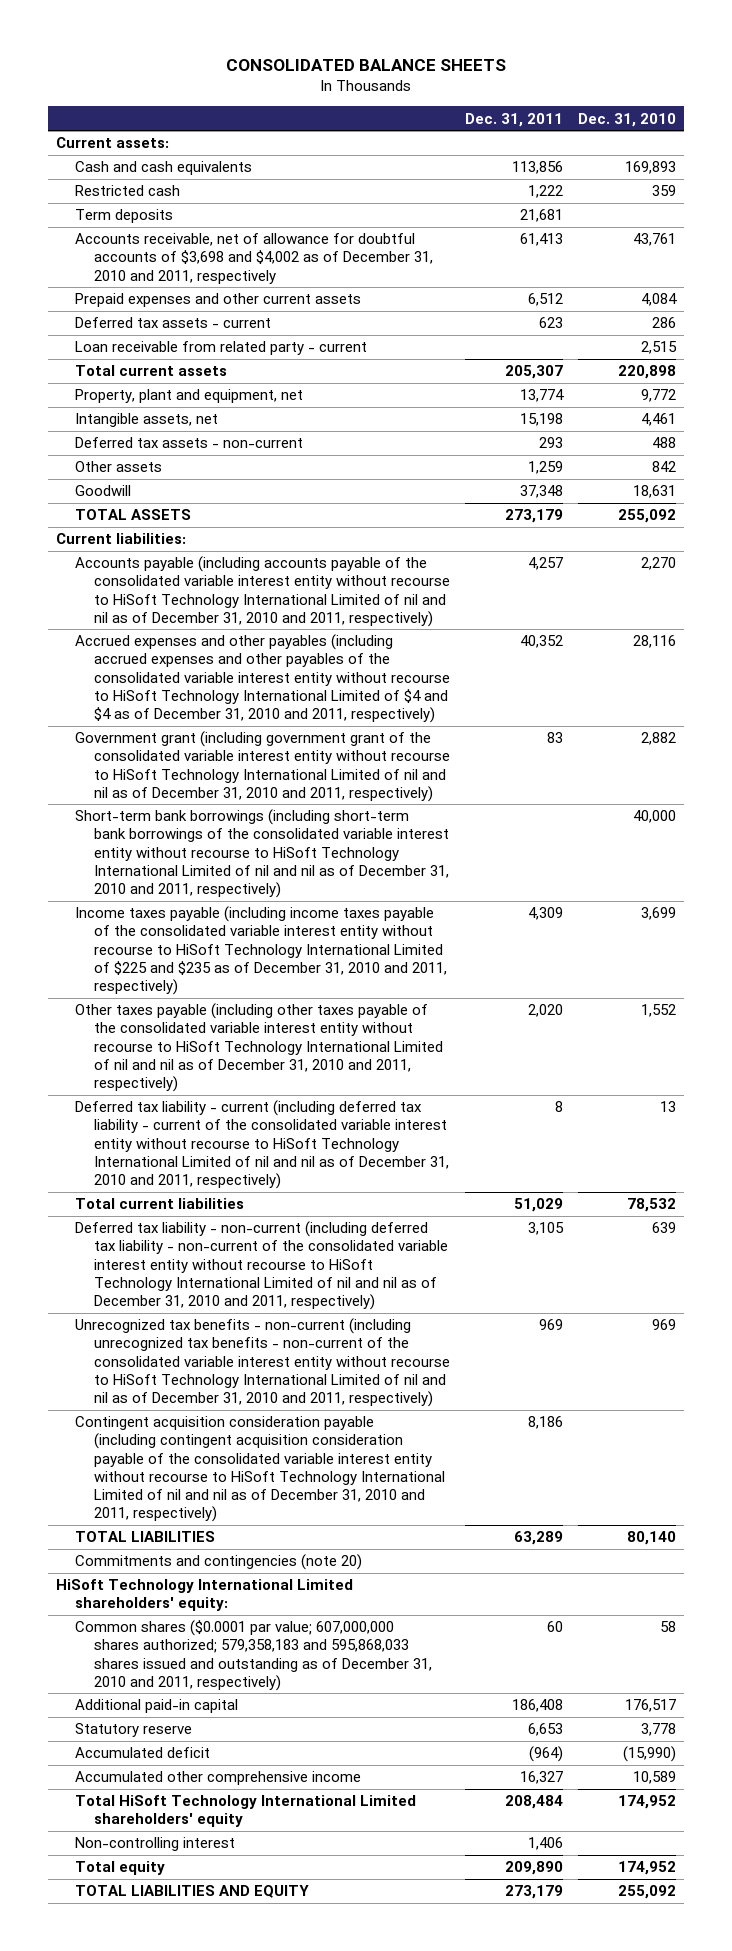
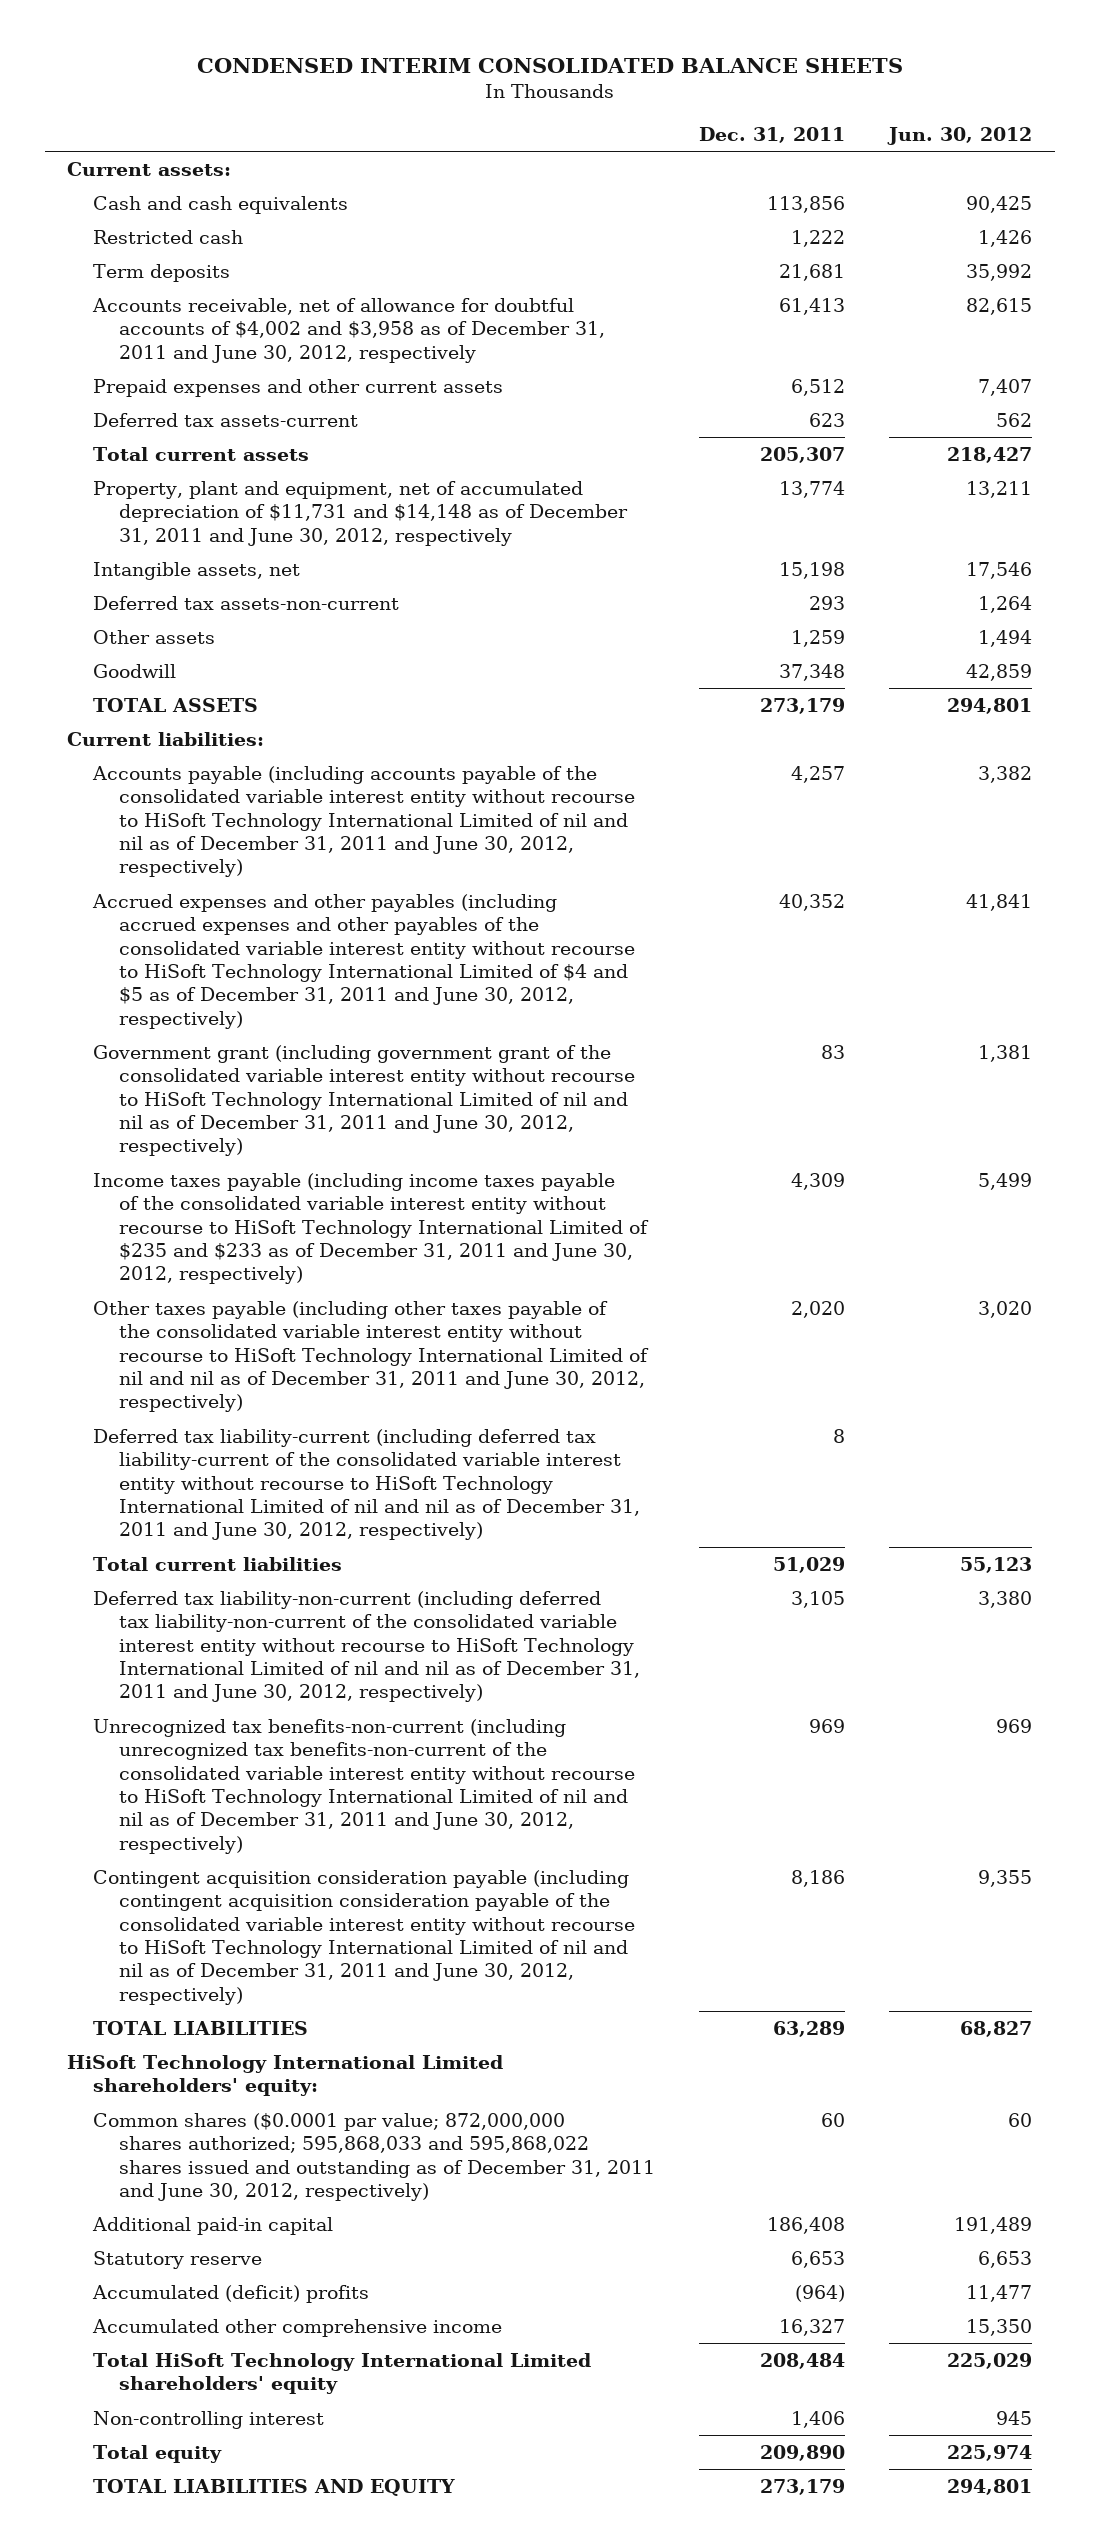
- CONSOLIDATED BALANCE SHEETS
+ CONDENSED INTERIM CONSOLIDATED BALANCE SHEETS
- | Dec. 31, 2011 | Dec. 31, 2010
+ | Dec. 31, 2011 | Jun. 30, 2012
- Accounts receivable, net of allowance for doubtful accounts of $3,698 and $4,002 as of December 31, 2010 and 2011, respectively | 61,413 | 43,761
+ Accounts receivable, net of allowance for doubtful accounts of $4,002 and $3,958 as of December 31, 2011 and June 30, 2012, respectively | 61,413 | 82,615
- Deferred tax assets - current | 623 | 286
- Loan receivable from related party - current | | 2,515
+ Deferred tax assets-current | 623 | 562
- Property, plant and equipment, net | 13,774 | 9,772
+ Property, plant and equipment, net of accumulated depreciation of $11,731 and $14,148 as of December 31, 2011 and June 30, 2012, respectively | 13,774 | 13,211
- Deferred tax assets - non-current | 293 | 488
+ Deferred tax assets-non-current | 293 | 1,264
- Accounts payable (including accounts payable of the consolidated variable interest entity without recourse to HiSoft Technology International Limited of nil and nil as of December 31, 2010 and 2011, respectively) | 4,257 | 2,270
- Accrued expenses and other payables (including accrued expenses and other payables of the consolidated variable interest entity without recourse to HiSoft Technology International Limited of $4 and $4 as of December 31, 2010 and 2011, respectively) | 40,352 | 28,116
- Government grant (including government grant of the consolidated variable interest entity without recourse to HiSoft Technology International Limited of nil and nil as of December 31, 2010 and 2011, respectively) | 83 | 2,882
- Short-term bank borrowings (including short-term bank borrowings of the consolidated variable interest entity without recourse to HiSoft Technology International Limited of nil and nil as of December 31, 2010 and 2011, respectively) | | 40,000
- Income taxes payable (including income taxes payable of the consolidated variable interest entity without recourse to HiSoft Technology International Limited of $225 and $235 as of December 31, 2010 and 2011, respectively) | 4,309 | 3,699
- Other taxes payable (including other taxes payable of the consolidated variable interest entity without recourse to HiSoft Technology International Limited of nil and nil as of December 31, 2010 and 2011, respectively) | 2,020 | 1,552
- Deferred tax liability - current (including deferred tax liability - current of the consolidated variable interest entity without recourse to HiSoft Technology International Limited of nil and nil as of December 31, 2010 and 2011, respectively) | 8 | 13
+ Accounts payable (including accounts payable of the consolidated variable interest entity without recourse to HiSoft Technology International Limited of nil and nil as of December 31, 2011 and June 30, 2012, respectively) | 4,257 | 3,382
+ Accrued expenses and other payables (including accrued expenses and other payables of the consolidated variable interest entity without recourse to HiSoft Technology International Limited of $4 and $5 as of December 31, 2011 and June 30, 2012, respectively) | 40,352 | 41,841
+ Government grant (including government grant of the consolidated variable interest entity without recourse to HiSoft Technology International Limited of nil and nil as of December 31, 2011 and June 30, 2012, respectively) | 83 | 1,381
+ Income taxes payable (including income taxes payable of the consolidated variable interest entity without recourse to HiSoft Technology International Limited of $235 and $233 as of December 31, 2011 and June 30, 2012, respectively) | 4,309 | 5,499
+ Other taxes payable (including other taxes payable of the consolidated variable interest entity without recourse to HiSoft Technology International Limited of nil and nil as of December 31, 2011 and June 30, 2012, respectively) | 2,020 | 3,020
+ Deferred tax liability-current (including deferred tax liability-current of the consolidated variable interest entity without recourse to HiSoft Technology International Limited of nil and nil as of December 31, 2011 and June 30, 2012, respectively) | 8 |
- Deferred tax liability - non-current (including deferred tax liability - non-current of the consolidated variable interest entity without recourse to HiSoft Technology International Limited of nil and nil as of December 31, 2010 and 2011, respectively) | 3,105 | 639
- Unrecognized tax benefits - non-current (including unrecognized tax benefits - non-current of the consolidated variable interest entity without recourse to HiSoft Technology International Limited of nil and nil as of December 31, 2010 and 2011, respectively) | 969 | 969
- Contingent acquisition consideration payable (including contingent acquisition consideration payable of the consolidated variable interest entity without recourse to HiSoft Technology International Limited of nil and nil as of December 31, 2010 and 2011, respectively) | 8,186 |
+ Deferred tax liability-non-current (including deferred tax liability-non-current of the consolidated variable interest entity without recourse to HiSoft Technology International Limited of nil and nil as of December 31, 2011 and June 30, 2012, respectively) | 3,105 | 3,380
+ Unrecognized tax benefits-non-current (including unrecognized tax benefits-non-current of the consolidated variable interest entity without recourse to HiSoft Technology International Limited of nil and nil as of December 31, 2011 and June 30, 2012, respectively) | 969 | 969
+ Contingent acquisition consideration payable (including contingent acquisition consideration payable of the consolidated variable interest entity without recourse to HiSoft Technology International Limited of nil and nil as of December 31, 2011 and June 30, 2012, respectively) | 8,186 | 9,355
- Commitments and contingencies (note 20)
- Common shares ($0.0001 par value; 607,000,000 shares authorized; 579,358,183 and 595,868,033 shares issued and outstanding as of December 31, 2010 and 2011, respectively) | 60 | 58
+ Common shares ($0.0001 par value; 872,000,000 shares authorized; 595,868,033 and 595,868,022 shares issued and outstanding as of December 31, 2011 and June 30, 2012, respectively) | 60 | 60
- Accumulated deficit | (964) | (15,990)
+ Accumulated (deficit) profits | (964) | 11,477

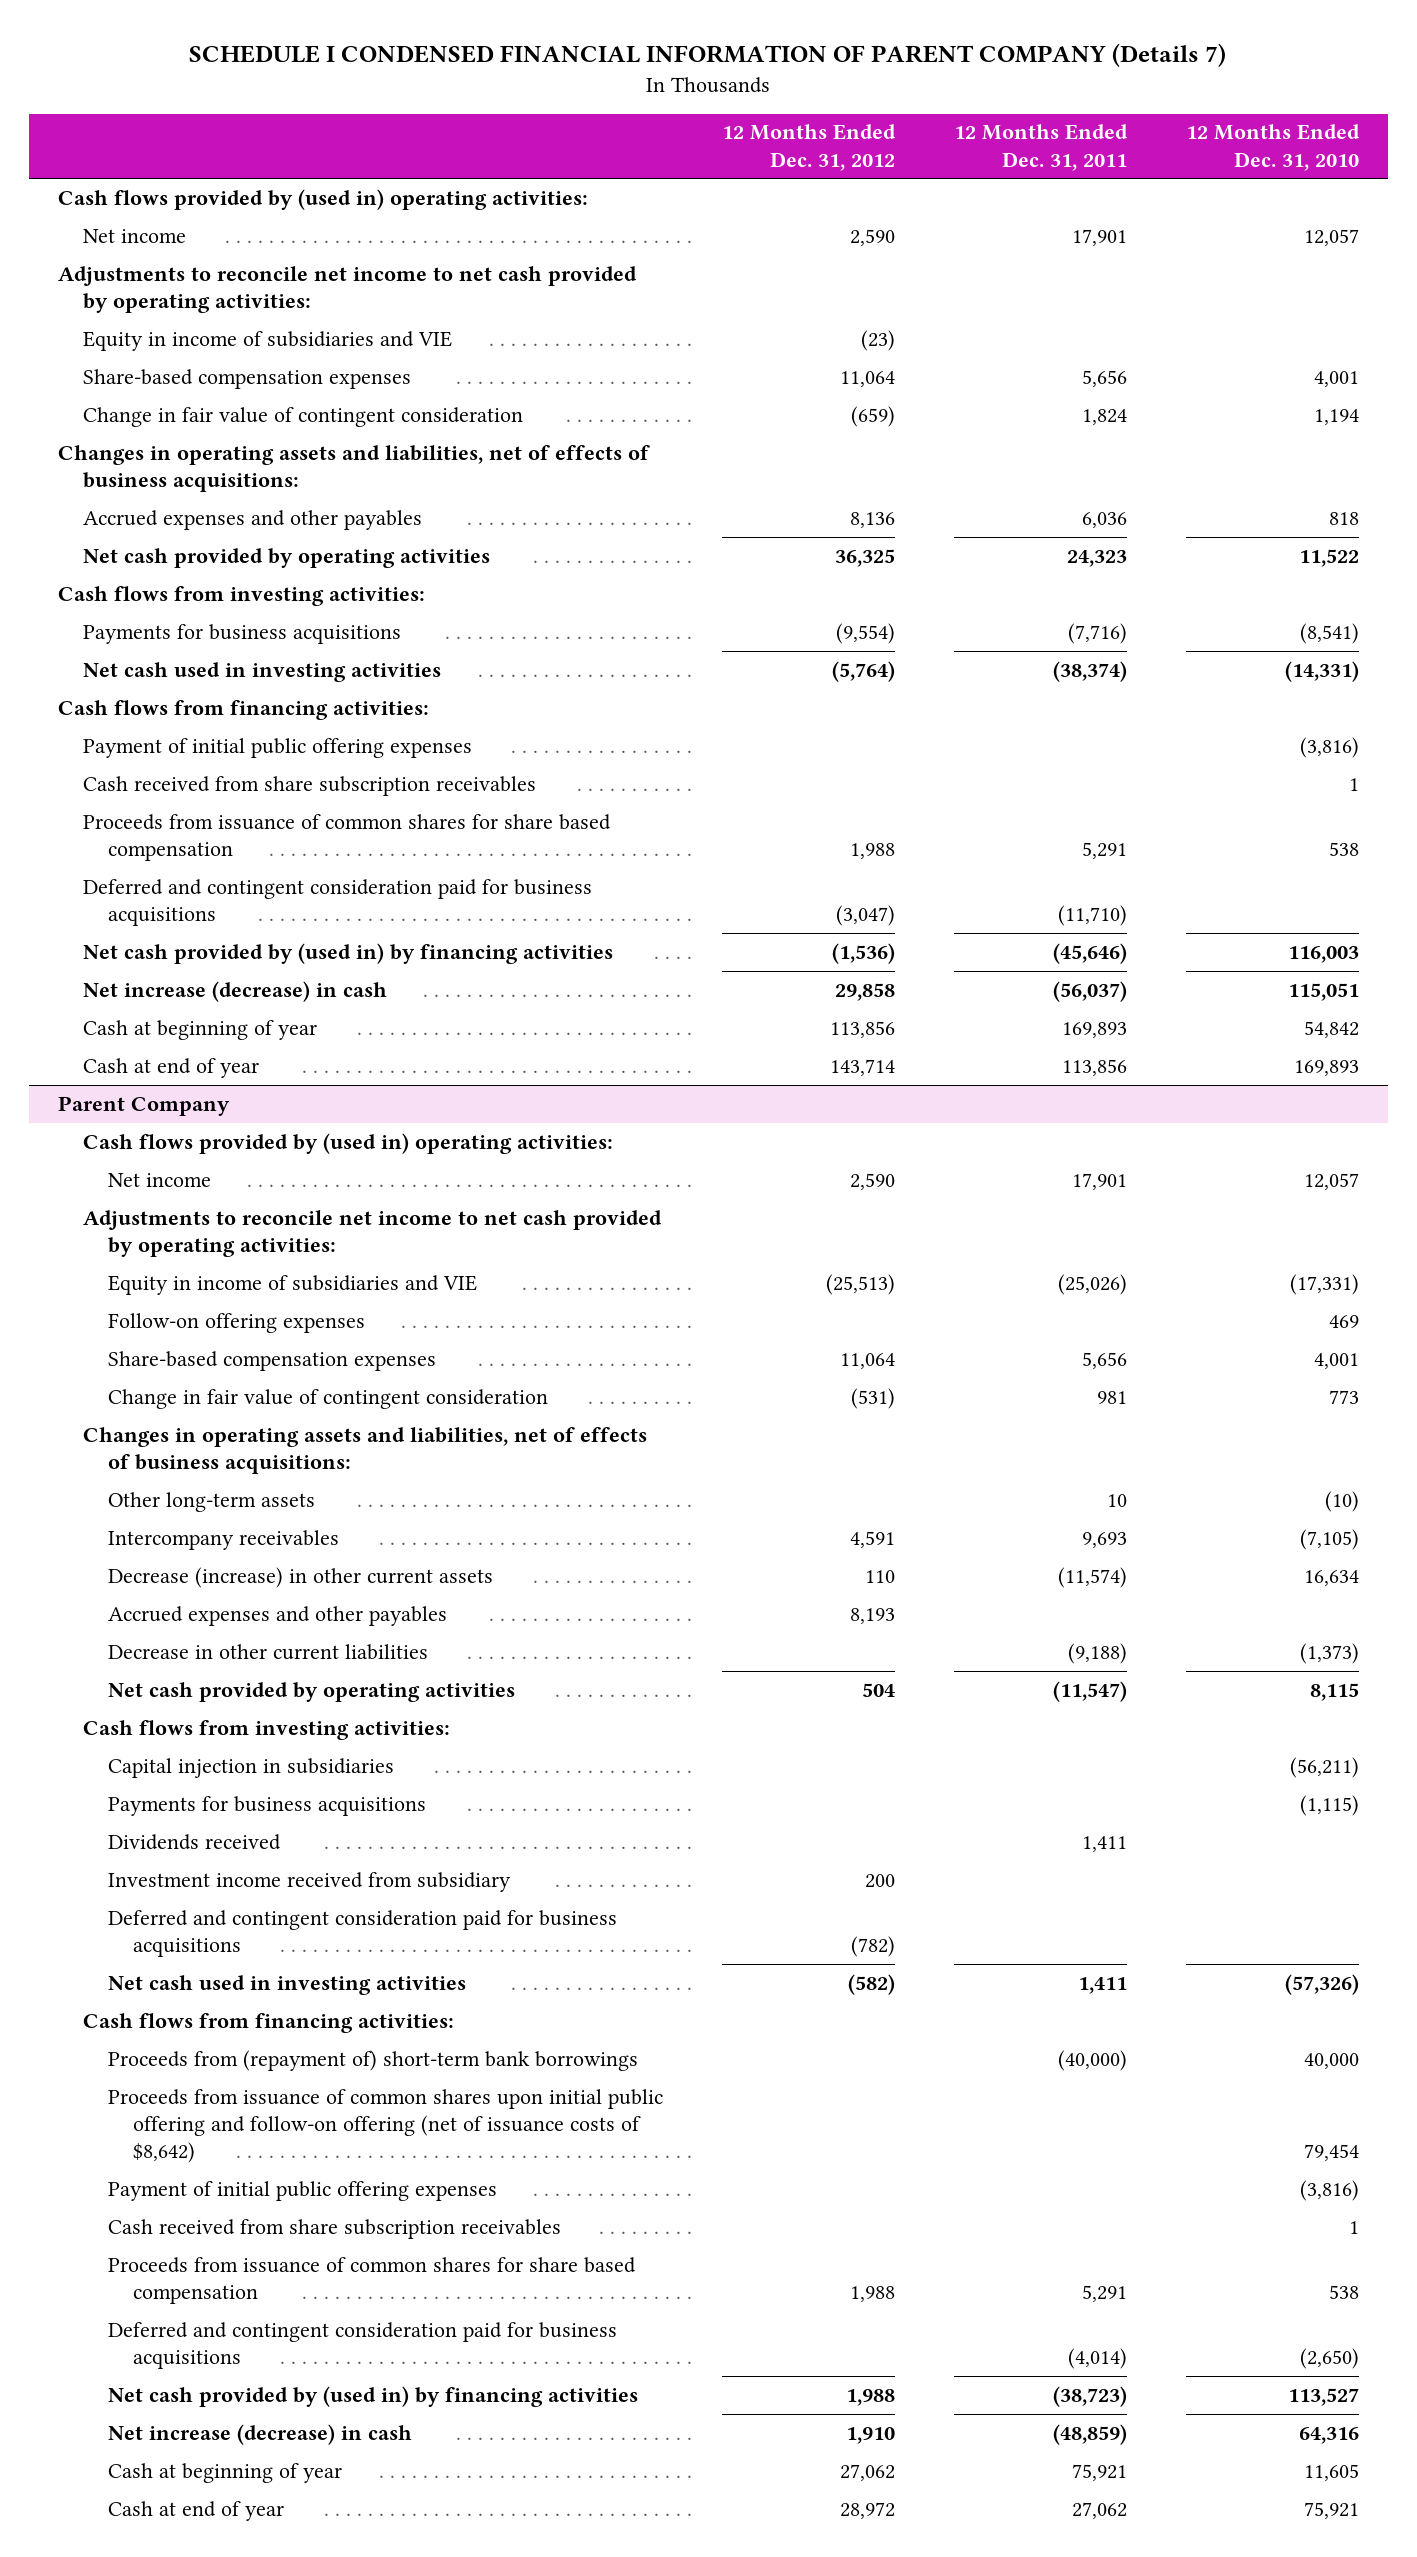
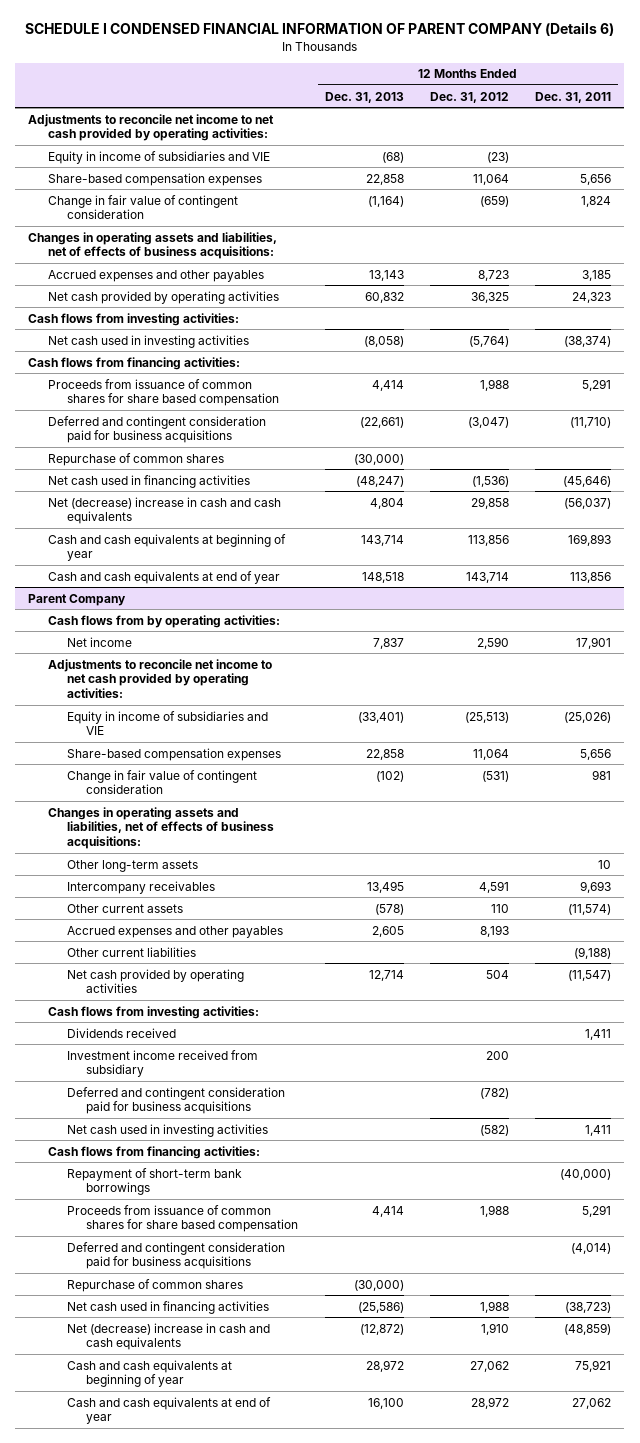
- SCHEDULE I CONDENSED FINANCIAL INFORMATION OF PARENT COMPANY (Details 7)
+ SCHEDULE I CONDENSED FINANCIAL INFORMATION OF PARENT COMPANY (Details 6)
- | 12 Months Ended Dec. 31, 2012 | 12 Months Ended Dec. 31, 2011 | 12 Months Ended Dec. 31, 2010
+ | 12 Months Ended Dec. 31, 2013 | 12 Months Ended Dec. 31, 2012 | 12 Months Ended Dec. 31, 2011
- Cash flows provided by (used in) operating activities:
- Net income | 2,590 | 17,901 | 12,057
- Accrued expenses and other payables | 8,136 | 6,036 | 818
+ Accrued expenses and other payables | 13,143 | 8,723 | 3,185
- Payments for business acquisitions | (9,554) | (7,716) | (8,541)
- Payment of initial public offering expenses | | | (3,816)
- Cash received from share subscription receivables | | | 1
- Net cash provided by (used in) by financing activities | (1,536) | (45,646) | 116,003
- Net increase (decrease) in cash | 29,858 | (56,037) | 115,051
- Cash at beginning of year | 113,856 | 169,893 | 54,842
- Cash at end of year | 143,714 | 113,856 | 169,893
+ Repurchase of common shares | (30,000) | |
+ Net cash used in financing activities | (48,247) | (1,536) | (45,646)
+ Net (decrease) increase in cash and cash equivalents | 4,804 | 29,858 | (56,037)
+ Cash and cash equivalents at beginning of year | 143,714 | 113,856 | 169,893
+ Cash and cash equivalents at end of year | 148,518 | 143,714 | 113,856
@ Parent Company
- Cash flows provided by (used in) operating activities:
+ Cash flows from by operating activities:
- Follow-on offering expenses | | | 469
- Decrease (increase) in other current assets | 110 | (11,574) | 16,634
+ Other current assets | (578) | 110 | (11,574)
- Decrease in other current liabilities | | (9,188) | (1,373)
+ Other current liabilities | | | (9,188)
- Capital injection in subsidiaries | | | (56,211)
- Payments for business acquisitions | | | (1,115)
- Proceeds from (repayment of) short-term bank borrowings | | (40,000) | 40,000
- Proceeds from issuance of common shares upon initial public offering and follow-on offering (net of issuance costs of $8,642) | | | 79,454
- Payment of initial public offering expenses | | | (3,816)
- Cash received from share subscription receivables | | | 1
+ Repayment of short-term bank borrowings | | | (40,000)
- Net cash provided by (used in) by financing activities | 1,988 | (38,723) | 113,527
- Net increase (decrease) in cash | 1,910 | (48,859) | 64,316
- Cash at beginning of year | 27,062 | 75,921 | 11,605
- Cash at end of year | 28,972 | 27,062 | 75,921
+ Repurchase of common shares | (30,000) | |
+ Net cash used in financing activities | (25,586) | 1,988 | (38,723)
+ Net (decrease) increase in cash and cash equivalents | (12,872) | 1,910 | (48,859)
+ Cash and cash equivalents at beginning of year | 28,972 | 27,062 | 75,921
+ Cash and cash equivalents at end of year | 16,100 | 28,972 | 27,062

